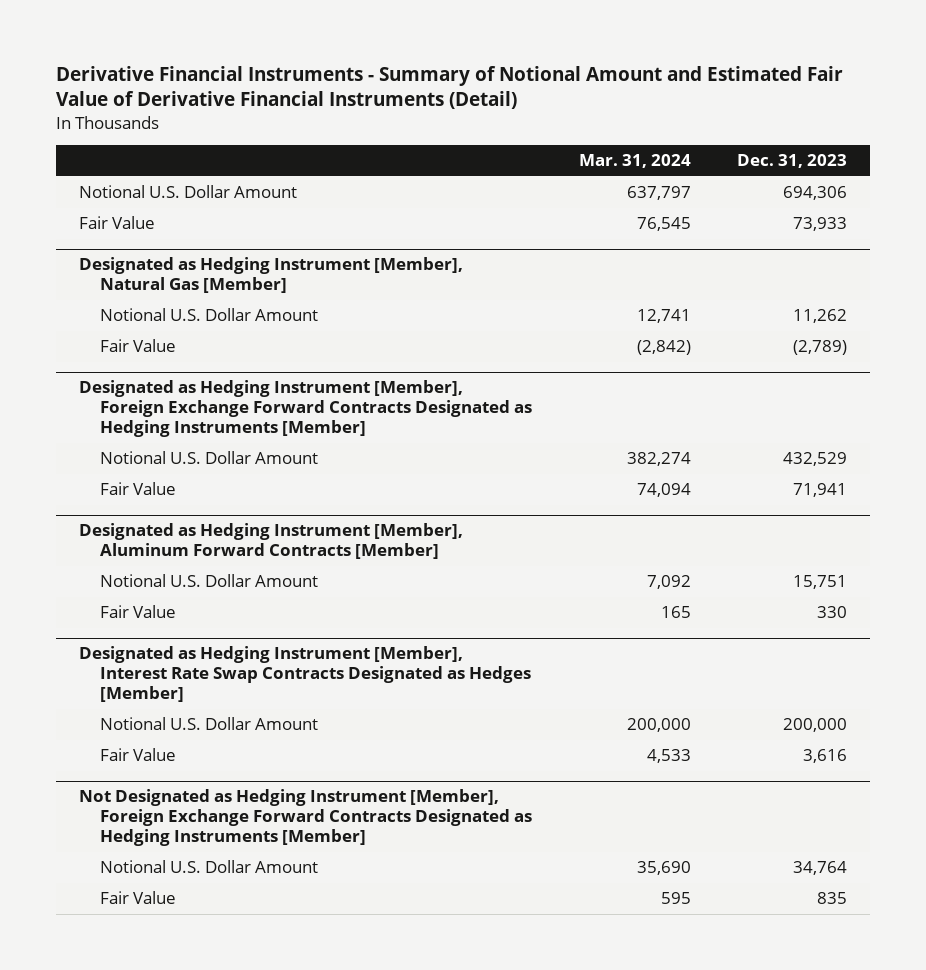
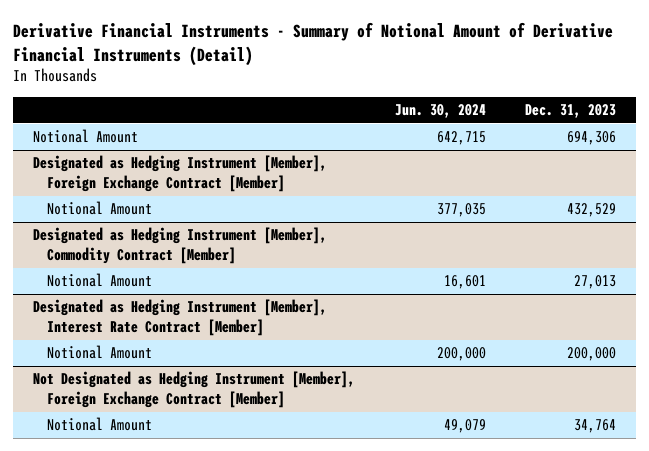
- Derivative Financial Instruments - Summary of Notional Amount and Estimated Fair Value of Derivative Financial Instruments (Detail)
+ Derivative Financial Instruments - Summary of Notional Amount of Derivative Financial Instruments (Detail)
- | Mar. 31, 2024 | Dec. 31, 2023
+ | Jun. 30, 2024 | Dec. 31, 2023
- Notional U.S. Dollar Amount | 637,797 | 694,306
- Fair Value | 76,545 | 73,933
- Designated as Hedging Instrument [Member], Natural Gas [Member]
- Notional U.S. Dollar Amount | 12,741 | 11,262
- Fair Value | (2,842) | (2,789)
- Designated as Hedging Instrument [Member], Foreign Exchange Forward Contracts Designated as Hedging Instruments [Member]
- Notional U.S. Dollar Amount | 382,274 | 432,529
- Fair Value | 74,094 | 71,941
- Designated as Hedging Instrument [Member], Aluminum Forward Contracts [Member]
- Notional U.S. Dollar Amount | 7,092 | 15,751
- Fair Value | 165 | 330
- Designated as Hedging Instrument [Member], Interest Rate Swap Contracts Designated as Hedges [Member]
- Notional U.S. Dollar Amount | 200,000 | 200,000
- Fair Value | 4,533 | 3,616
- Not Designated as Hedging Instrument [Member], Foreign Exchange Forward Contracts Designated as Hedging Instruments [Member]
- Notional U.S. Dollar Amount | 35,690 | 34,764
- Fair Value | 595 | 835
+ Notional Amount | 642,715 | 694,306
+ Designated as Hedging Instrument [Member], Foreign Exchange Contract [Member]
+ Notional Amount | 377,035 | 432,529
+ Designated as Hedging Instrument [Member], Commodity Contract [Member]
+ Notional Amount | 16,601 | 27,013
+ Designated as Hedging Instrument [Member], Interest Rate Contract [Member]
+ Notional Amount | 200,000 | 200,000
+ Not Designated as Hedging Instrument [Member], Foreign Exchange Contract [Member]
+ Notional Amount | 49,079 | 34,764

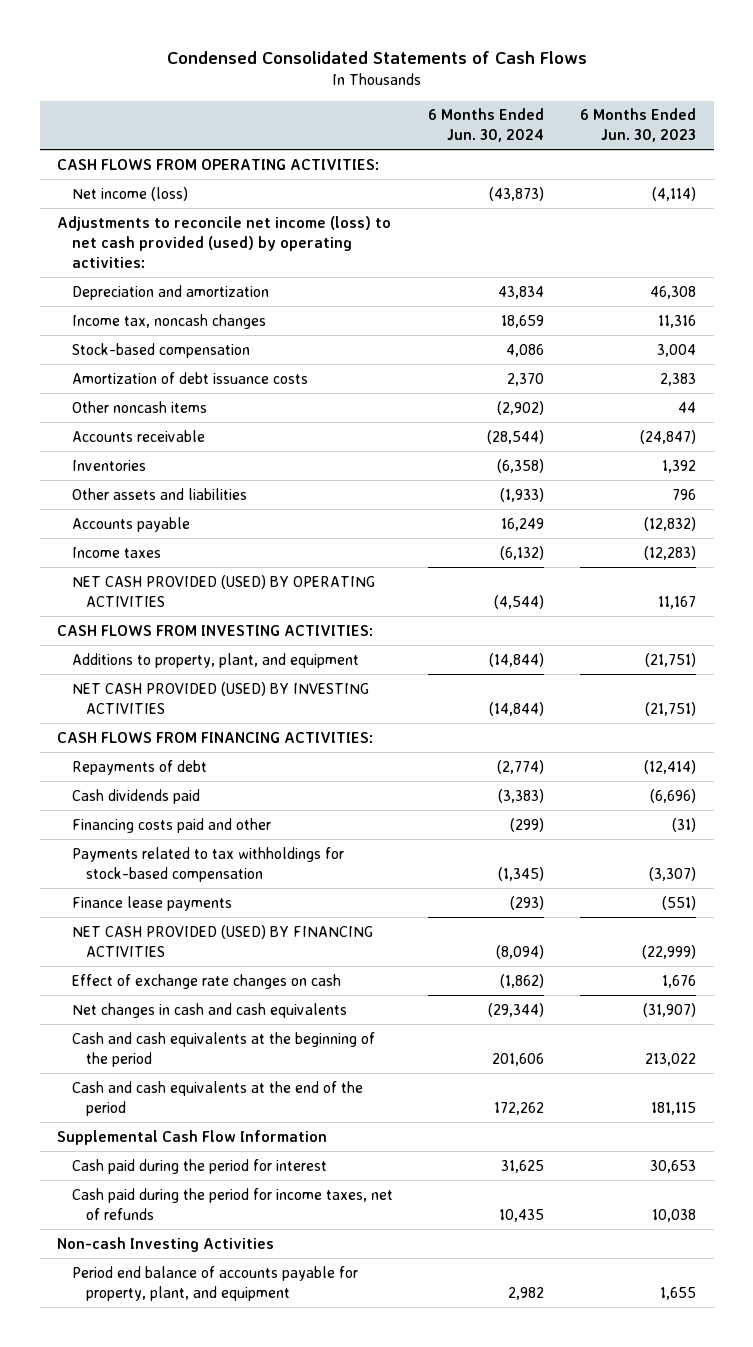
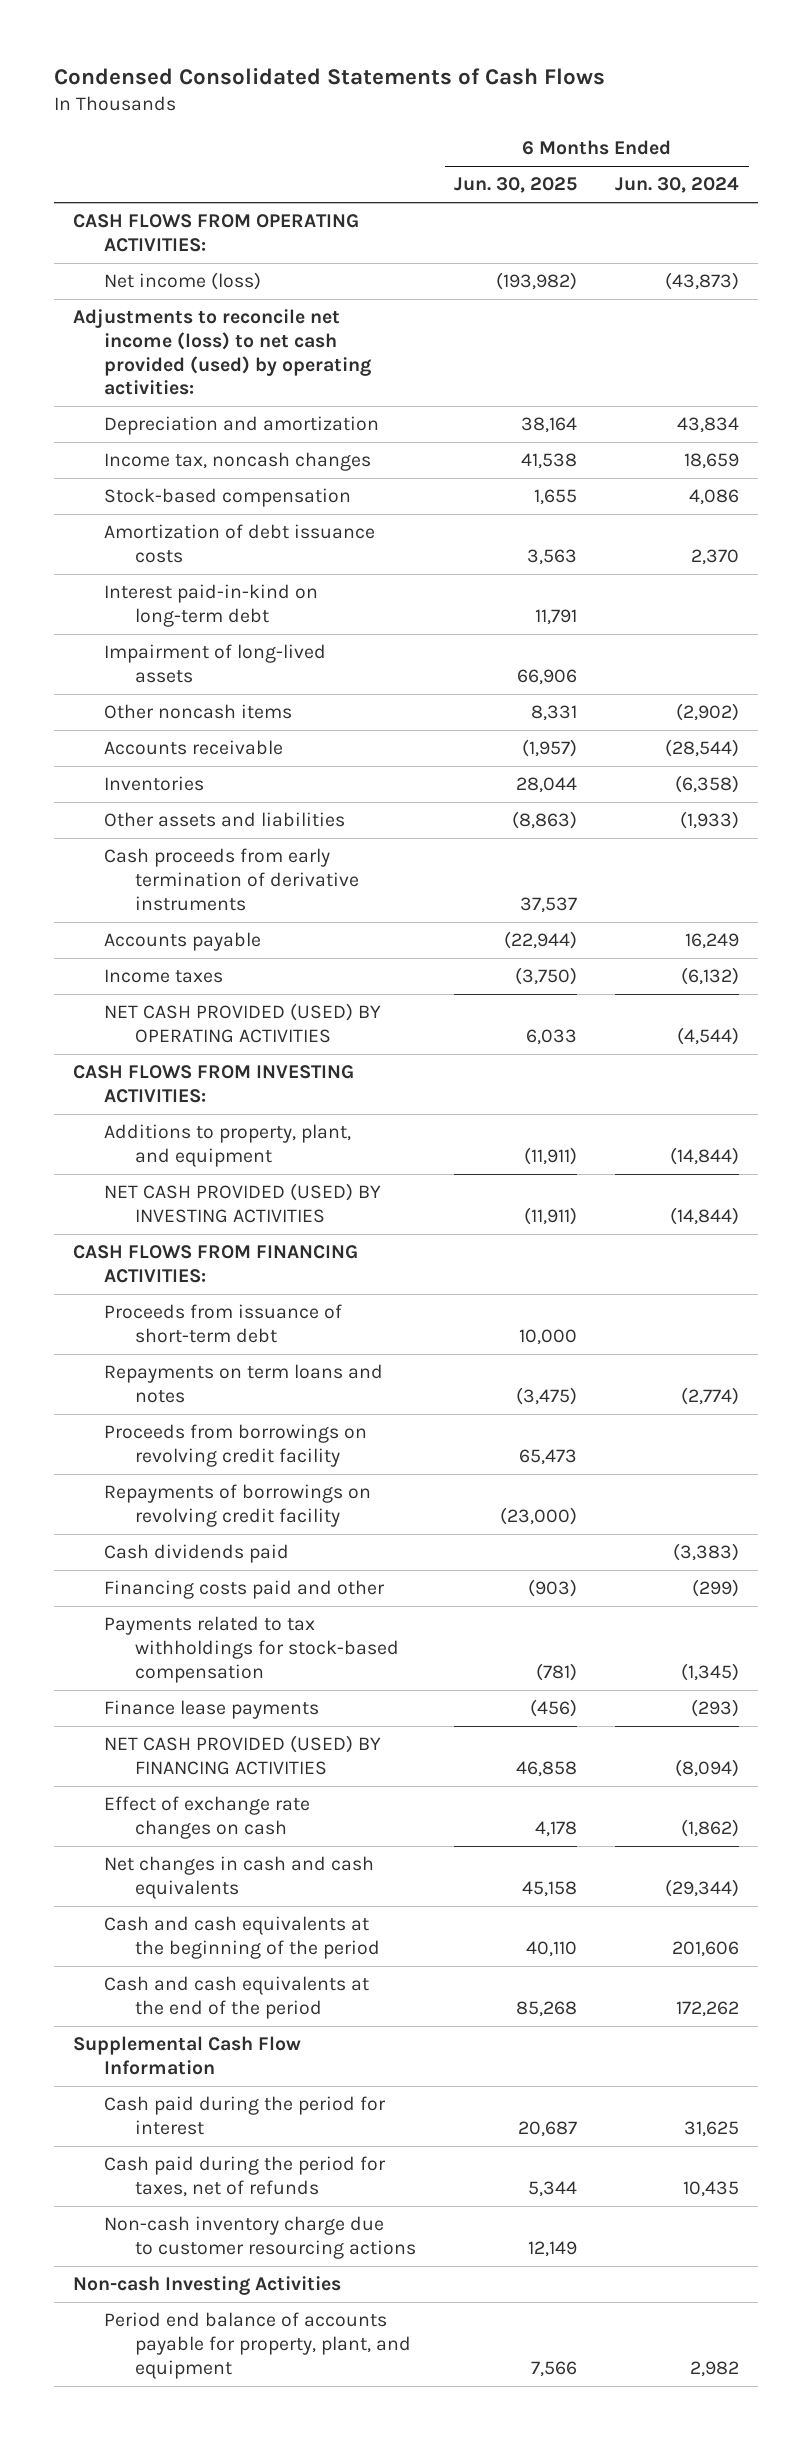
- | 6 Months Ended Jun. 30, 2024 | 6 Months Ended Jun. 30, 2023
+ | 6 Months Ended Jun. 30, 2025 | 6 Months Ended Jun. 30, 2024
+ Interest paid-in-kind on long-term debt | 11,791 |
+ Impairment of long-lived assets | 66,906 |
+ Cash proceeds from early termination of derivative instruments | 37,537 |
- Repayments of debt | (2,774) | (12,414)
+ Proceeds from issuance of short-term debt | 10,000 |
+ Repayments on term loans and notes | (3,475) | (2,774)
+ Proceeds from borrowings on revolving credit facility | 65,473 |
+ Repayments of borrowings on revolving credit facility | (23,000) |
- Cash paid during the period for income taxes, net of refunds | 10,435 | 10,038
+ Cash paid during the period for taxes, net of refunds | 5,344 | 10,435
+ Non-cash inventory charge due to customer resourcing actions | 12,149 |

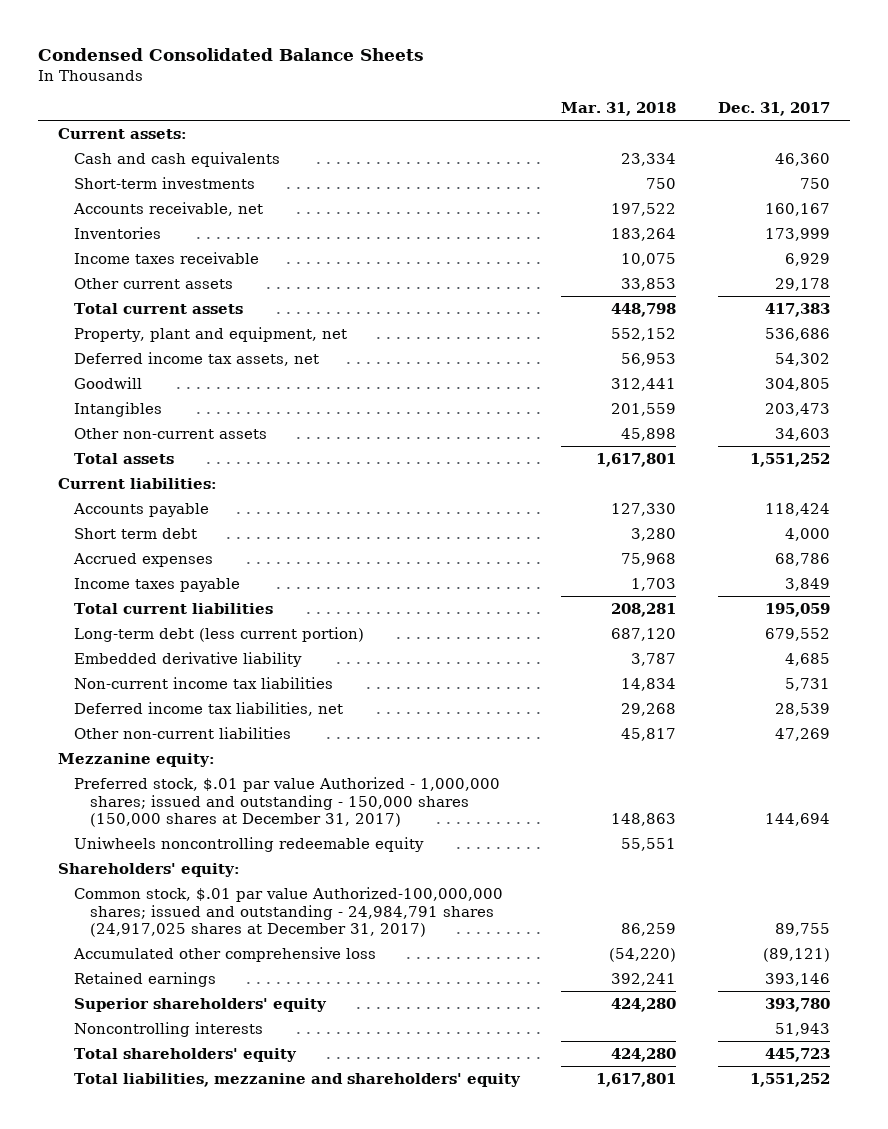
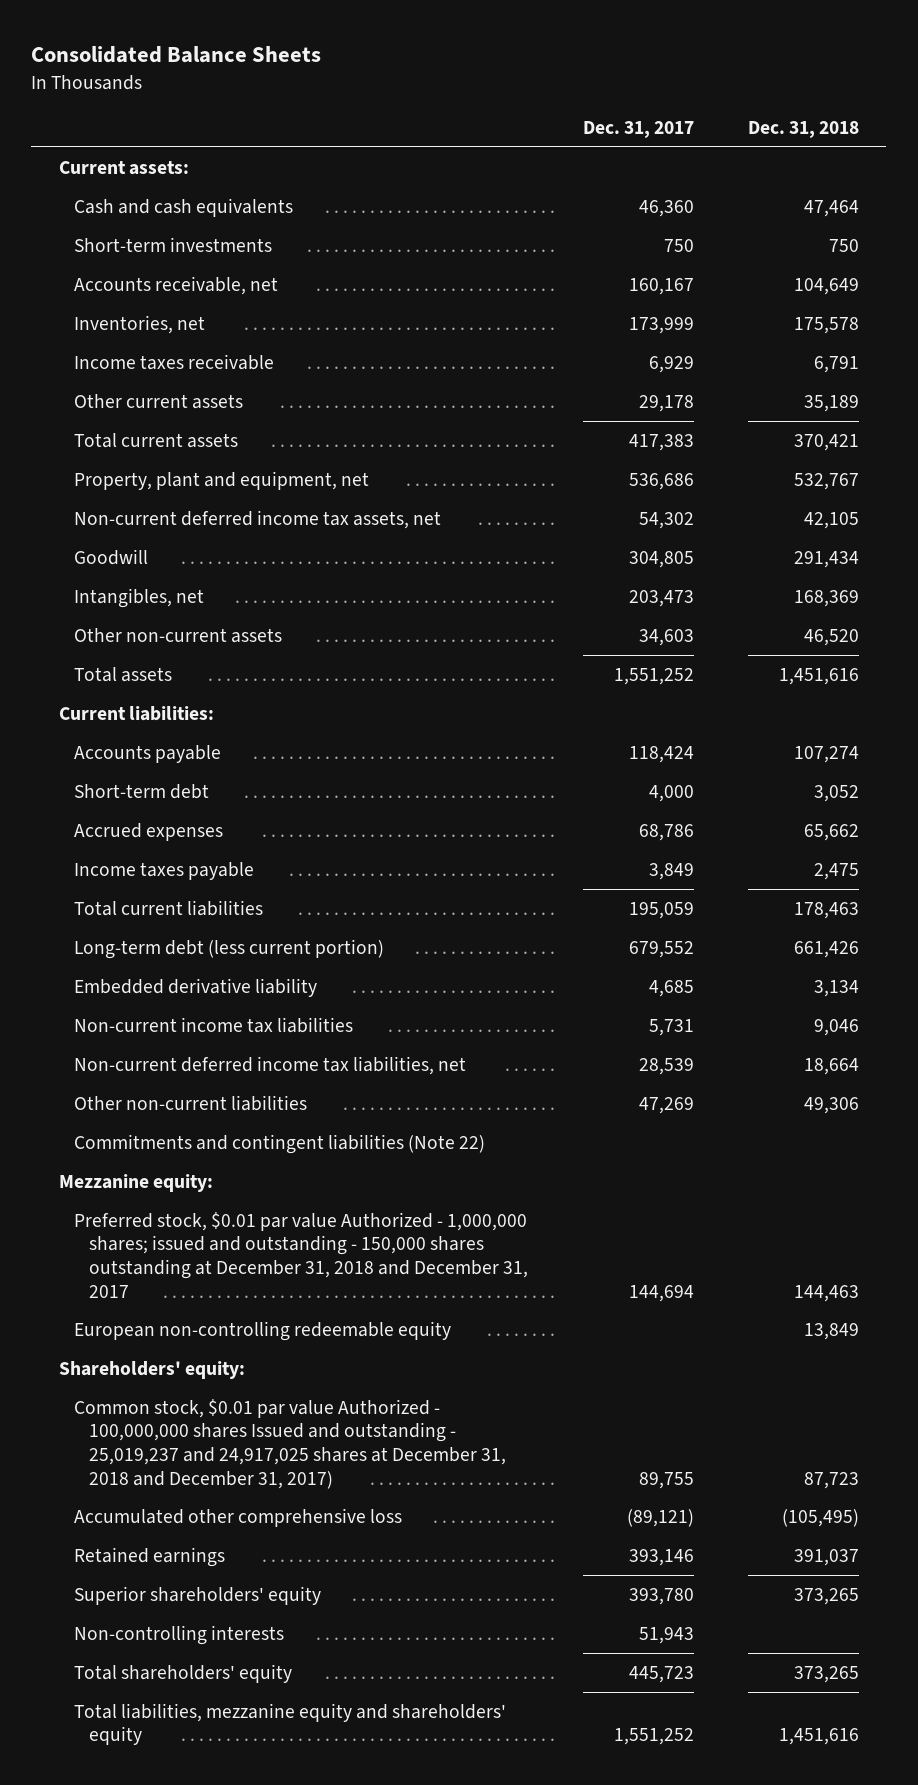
- Condensed Consolidated Balance Sheets
+ Consolidated Balance Sheets
- | Mar. 31, 2018 | Dec. 31, 2017
+ | Dec. 31, 2017 | Dec. 31, 2018
- Inventories | 183,264 | 173,999
+ Inventories, net | 173,999 | 175,578
- Deferred income tax assets, net | 56,953 | 54,302
+ Non-current deferred income tax assets, net | 54,302 | 42,105
- Intangibles | 201,559 | 203,473
+ Intangibles, net | 203,473 | 168,369
- Short term debt | 3,280 | 4,000
+ Short-term debt | 4,000 | 3,052
- Deferred income tax liabilities, net | 29,268 | 28,539
+ Non-current deferred income tax liabilities, net | 28,539 | 18,664
+ Commitments and contingent liabilities (Note 22)
- Preferred stock, $.01 par value Authorized - 1,000,000 shares; issued and outstanding - 150,000 shares (150,000 shares at December 31, 2017) | 148,863 | 144,694
- Uniwheels noncontrolling redeemable equity | 55,551 |
+ Preferred stock, $0.01 par value Authorized - 1,000,000 shares; issued and outstanding - 150,000 shares outstanding at December 31, 2018 and December 31, 2017 | 144,694 | 144,463
+ European non-controlling redeemable equity | | 13,849
- Common stock, $.01 par value Authorized-100,000,000 shares; issued and outstanding - 24,984,791 shares (24,917,025 shares at December 31, 2017) | 86,259 | 89,755
+ Common stock, $0.01 par value Authorized - 100,000,000 shares Issued and outstanding - 25,019,237 and 24,917,025 shares at December 31, 2018 and December 31, 2017) | 89,755 | 87,723
- Noncontrolling interests | | 51,943
+ Non-controlling interests | 51,943 |
- Total liabilities, mezzanine and shareholders' equity | 1,617,801 | 1,551,252
+ Total liabilities, mezzanine equity and shareholders' equity | 1,551,252 | 1,451,616

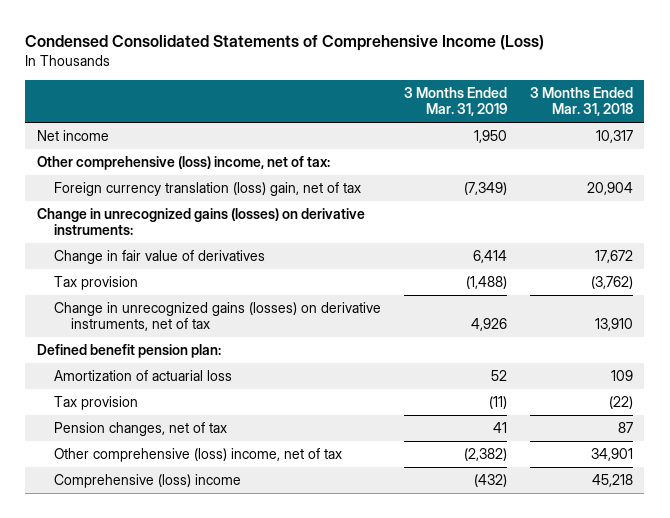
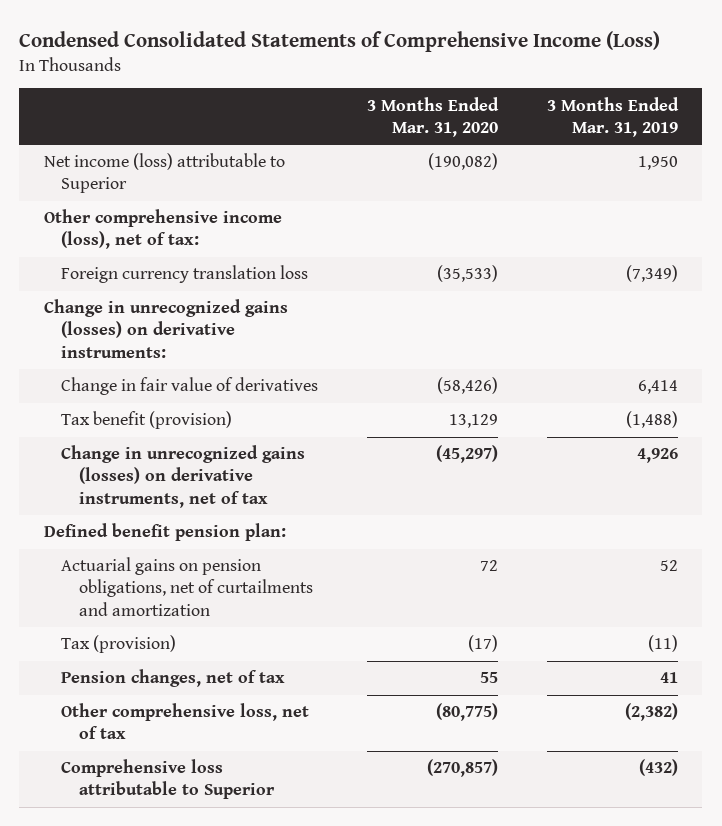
- | 3 Months Ended Mar. 31, 2019 | 3 Months Ended Mar. 31, 2018
+ | 3 Months Ended Mar. 31, 2020 | 3 Months Ended Mar. 31, 2019
- Net income | 1,950 | 10,317
- Other comprehensive (loss) income, net of tax:
- Foreign currency translation (loss) gain, net of tax | (7,349) | 20,904
+ Net income (loss) attributable to Superior | (190,082) | 1,950
+ Other comprehensive income (loss), net of tax:
+ Foreign currency translation loss | (35,533) | (7,349)
- Tax provision | (1,488) | (3,762)
+ Tax benefit (provision) | 13,129 | (1,488)
- Amortization of actuarial loss | 52 | 109
- Tax provision | (11) | (22)
+ Actuarial gains on pension obligations, net of curtailments and amortization | 72 | 52
+ Tax (provision) | (17) | (11)
- Other comprehensive (loss) income, net of tax | (2,382) | 34,901
- Comprehensive (loss) income | (432) | 45,218
+ Other comprehensive loss, net of tax | (80,775) | (2,382)
+ Comprehensive loss attributable to Superior | (270,857) | (432)

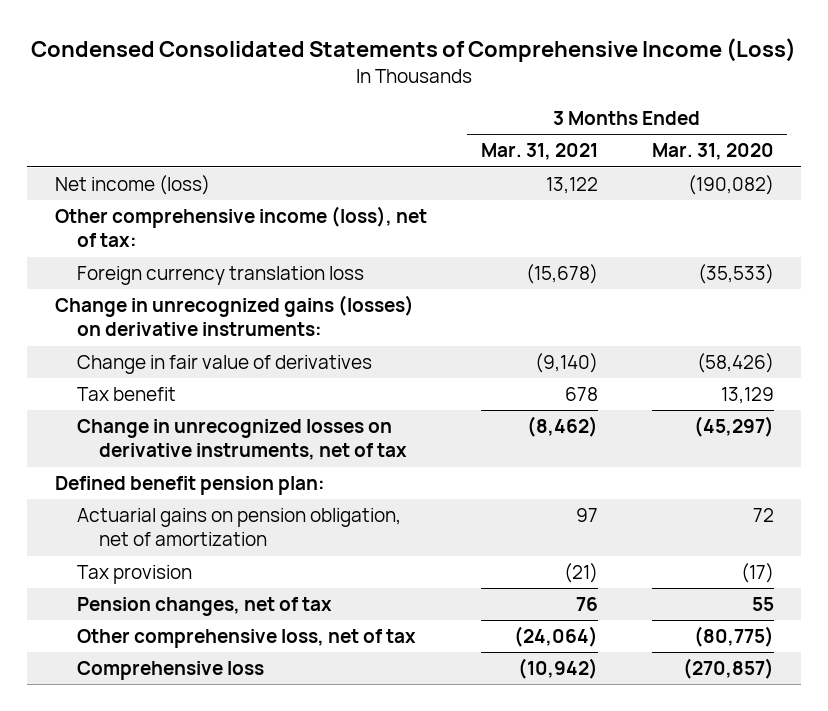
- | 3 Months Ended Mar. 31, 2020 | 3 Months Ended Mar. 31, 2019
+ | 3 Months Ended Mar. 31, 2021 | 3 Months Ended Mar. 31, 2020
- Net income (loss) attributable to Superior | (190,082) | 1,950
+ Net income (loss) | 13,122 | (190,082)
- Tax benefit (provision) | 13,129 | (1,488)
- Change in unrecognized gains (losses) on derivative instruments, net of tax | (45,297) | 4,926
+ Tax benefit | 678 | 13,129
+ Change in unrecognized losses on derivative instruments, net of tax | (8,462) | (45,297)
- Actuarial gains on pension obligations, net of curtailments and amortization | 72 | 52
- Tax (provision) | (17) | (11)
+ Actuarial gains on pension obligation, net of amortization | 97 | 72
+ Tax provision | (21) | (17)
- Comprehensive loss attributable to Superior | (270,857) | (432)
+ Comprehensive loss | (10,942) | (270,857)

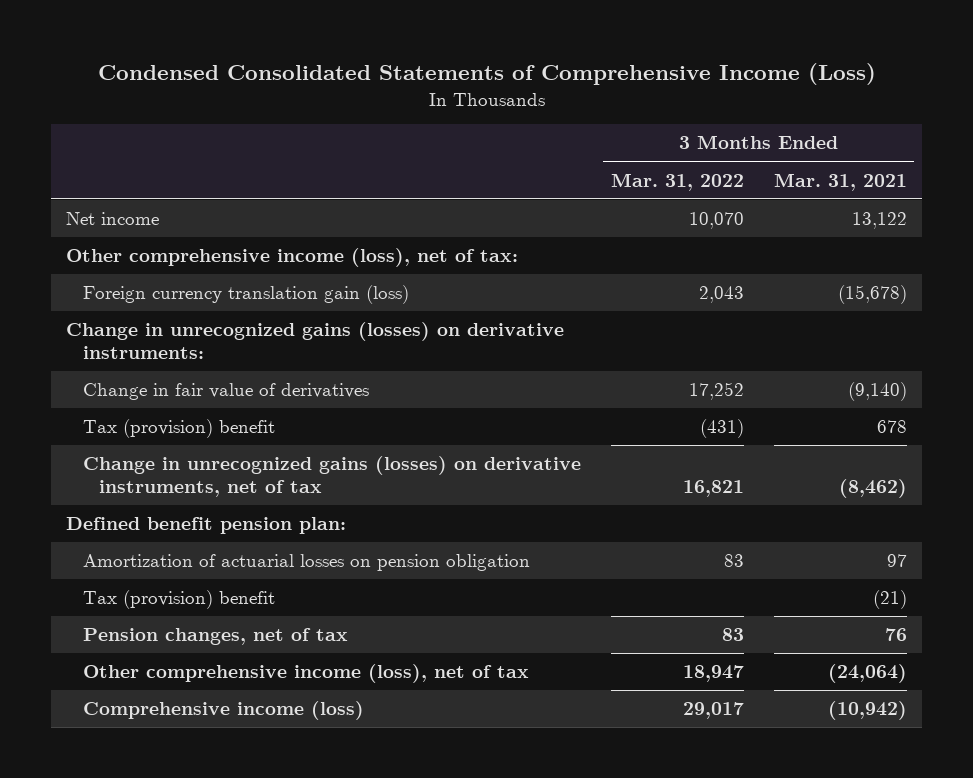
- | 3 Months Ended Mar. 31, 2021 | 3 Months Ended Mar. 31, 2020
+ | 3 Months Ended Mar. 31, 2022 | 3 Months Ended Mar. 31, 2021
- Net income (loss) | 13,122 | (190,082)
+ Net income | 10,070 | 13,122
- Foreign currency translation loss | (15,678) | (35,533)
+ Foreign currency translation gain (loss) | 2,043 | (15,678)
- Tax benefit | 678 | 13,129
- Change in unrecognized losses on derivative instruments, net of tax | (8,462) | (45,297)
+ Tax (provision) benefit | (431) | 678
+ Change in unrecognized gains (losses) on derivative instruments, net of tax | 16,821 | (8,462)
- Actuarial gains on pension obligation, net of amortization | 97 | 72
- Tax provision | (21) | (17)
+ Amortization of actuarial losses on pension obligation | 83 | 97
+ Tax (provision) benefit | | (21)
- Other comprehensive loss, net of tax | (24,064) | (80,775)
- Comprehensive loss | (10,942) | (270,857)
+ Other comprehensive income (loss), net of tax | 18,947 | (24,064)
+ Comprehensive income (loss) | 29,017 | (10,942)

